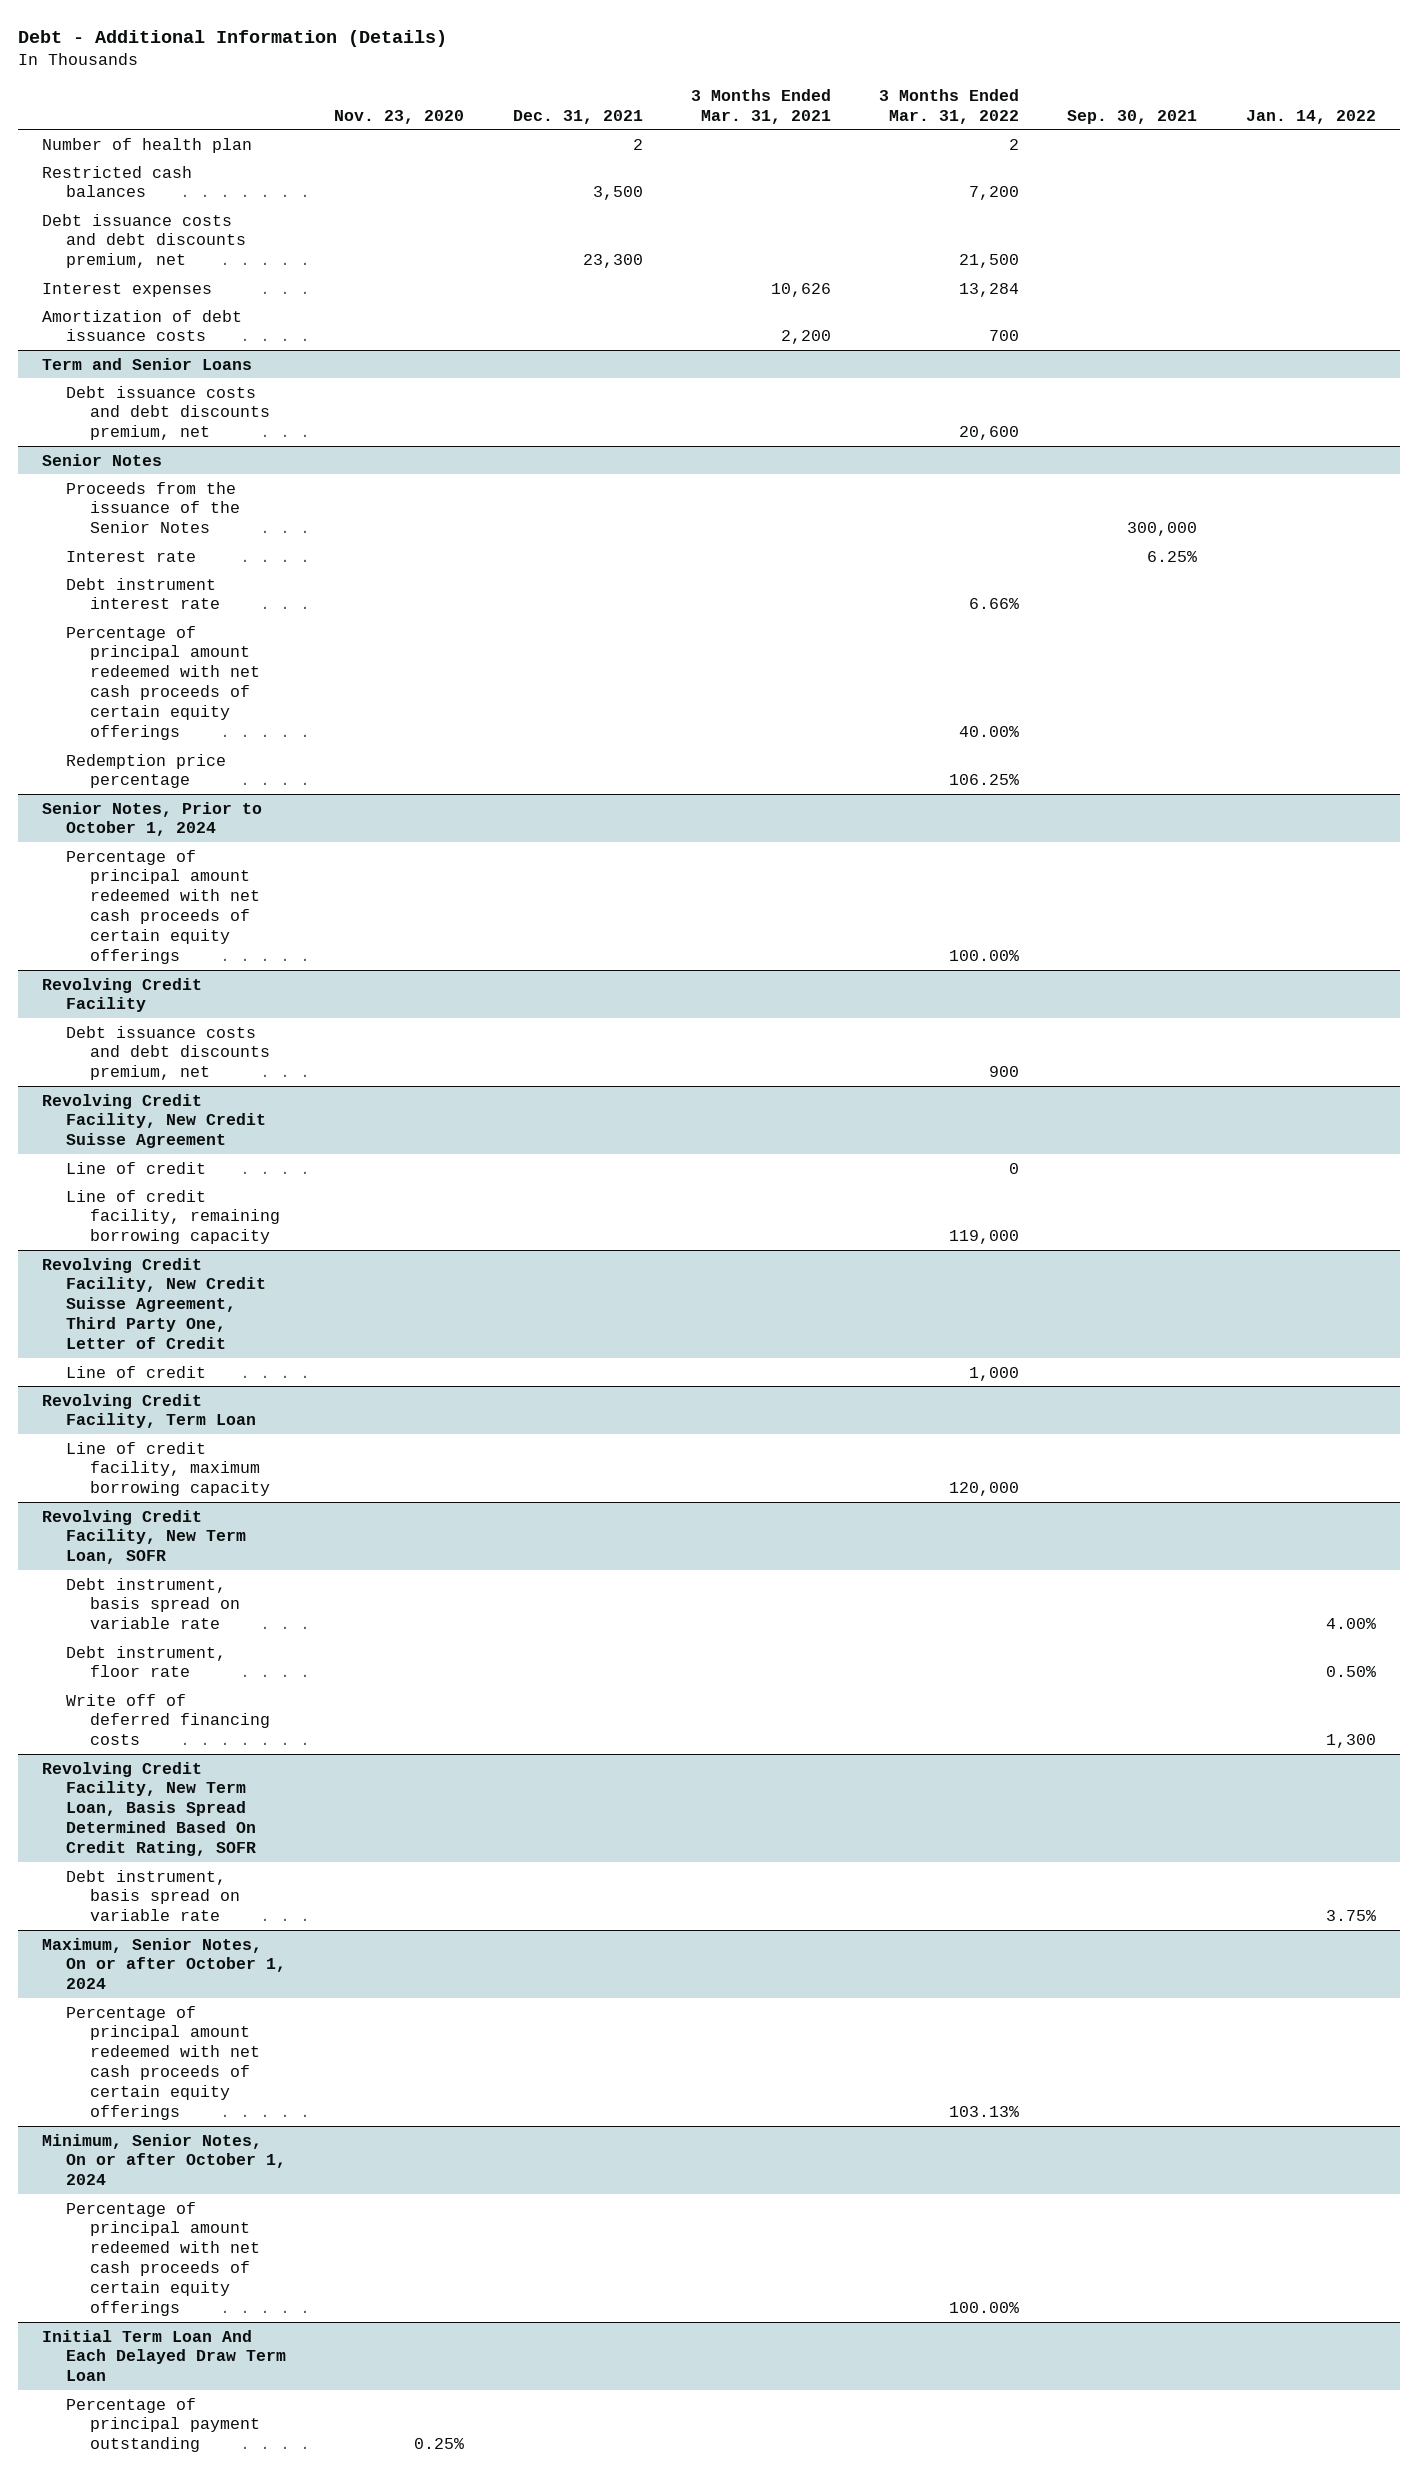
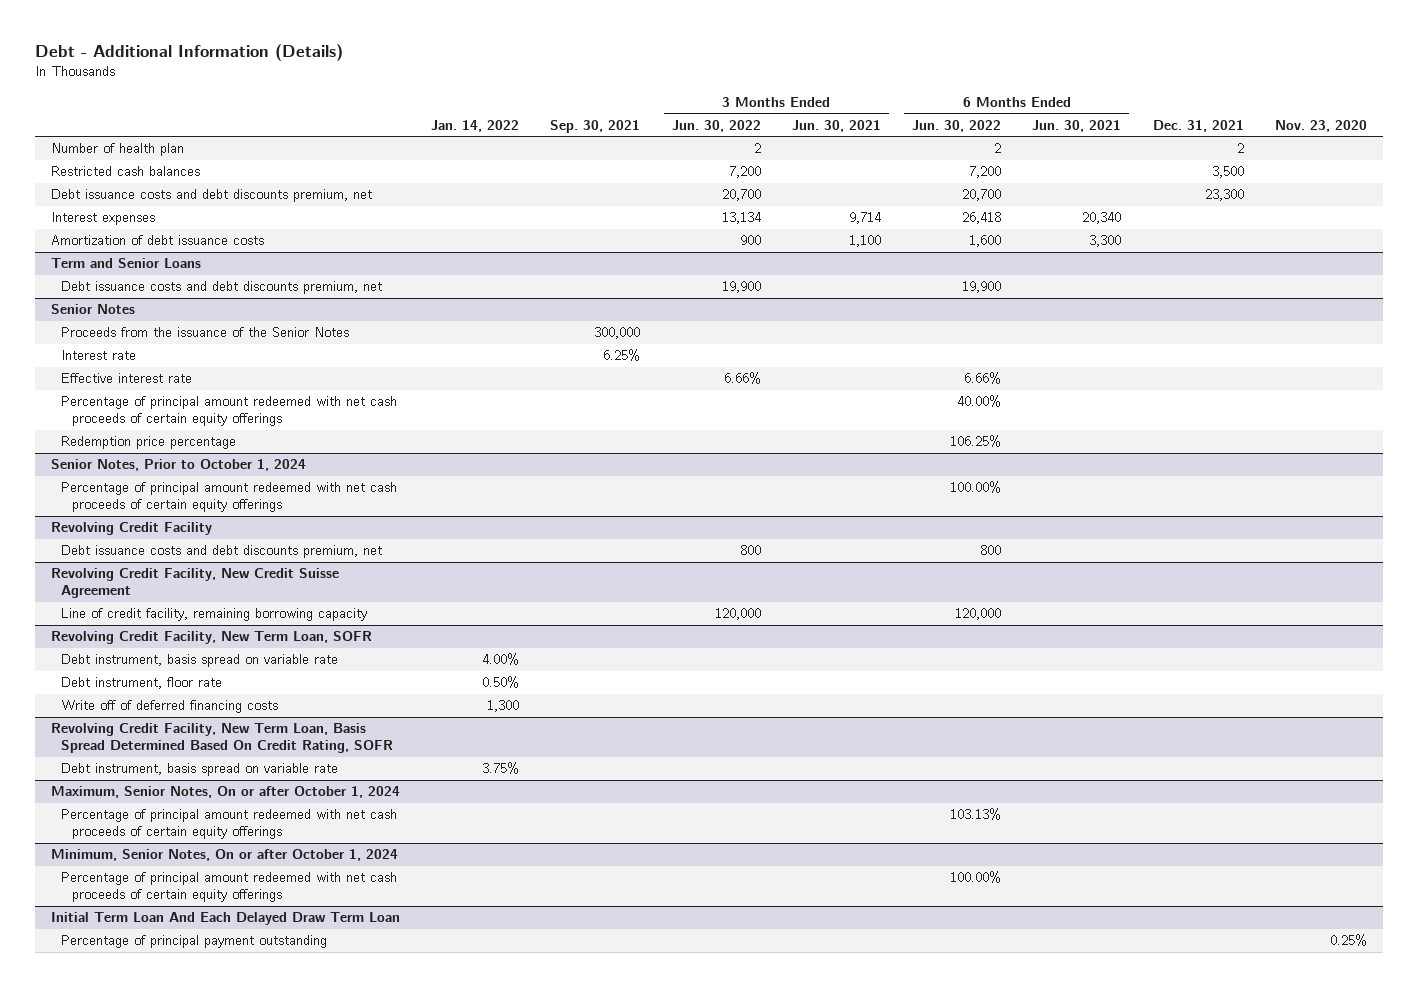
- | Nov. 23, 2020 | Dec. 31, 2021 | 3 Months Ended Mar. 31, 2021 | 3 Months Ended Mar. 31, 2022 | Sep. 30, 2021 | Jan. 14, 2022
+ | Jan. 14, 2022 | Sep. 30, 2021 | 3 Months Ended Jun. 30, 2022 | 3 Months Ended Jun. 30, 2021 | 6 Months Ended Jun. 30, 2022 | 6 Months Ended Jun. 30, 2021 | Dec. 31, 2021 | Nov. 23, 2020
@ Senior Notes
- Debt instrument interest rate | | | | 6.66% | |
+ Effective interest rate | | | 6.66% | | 6.66% | | |
@ Revolving Credit Facility, New Credit Suisse Agreement
- Line of credit | | | | 0 | |
- Revolving Credit Facility, New Credit Suisse Agreement, Third Party One, Letter of Credit
- Line of credit | | | | 1,000 | |
- Revolving Credit Facility, Term Loan
- Line of credit facility, maximum borrowing capacity | | | | 120,000 | |

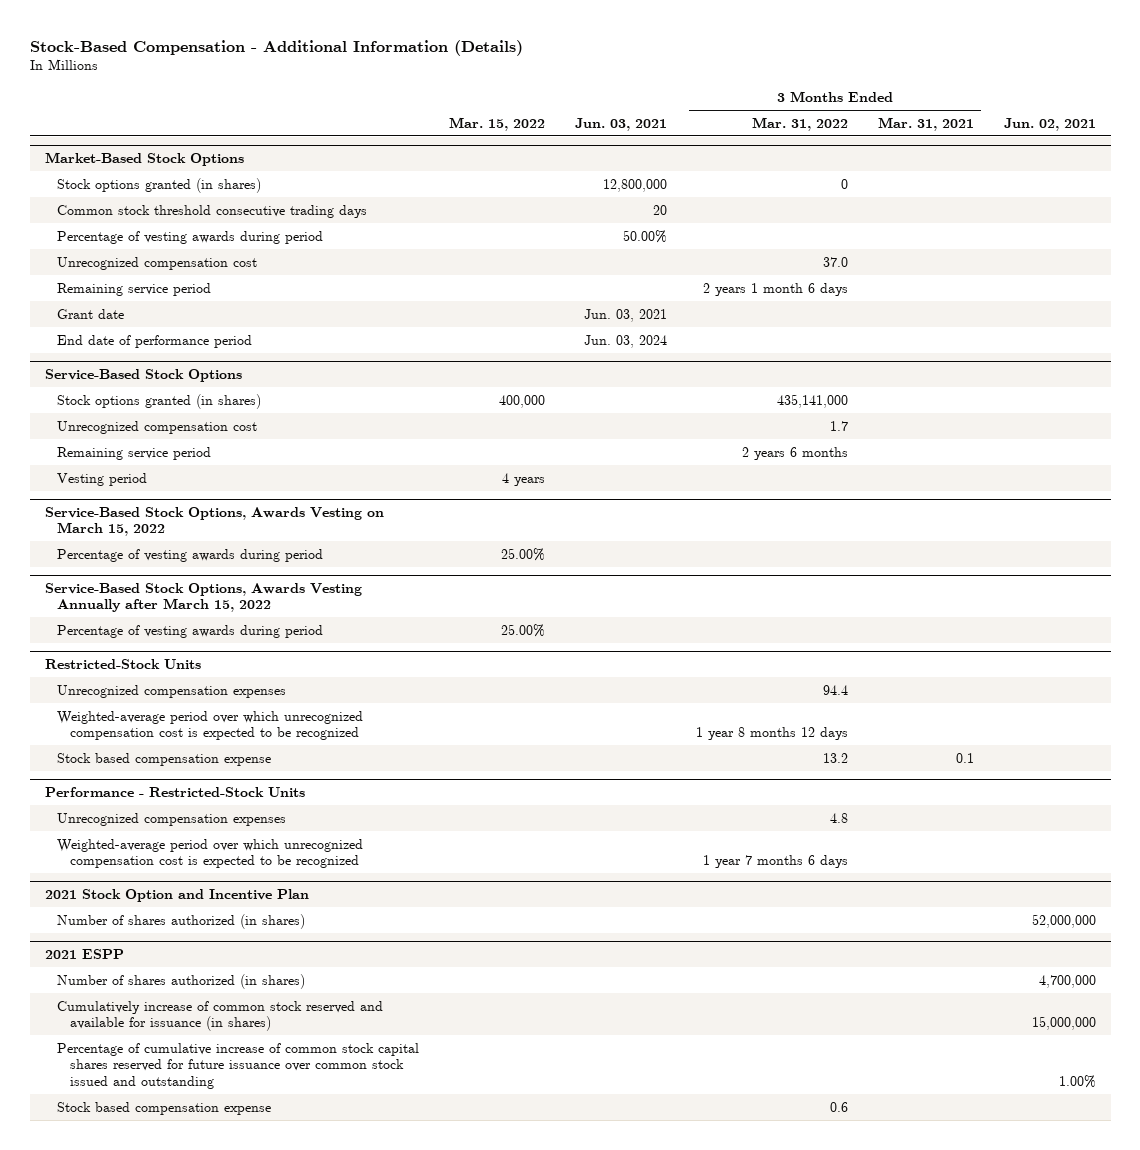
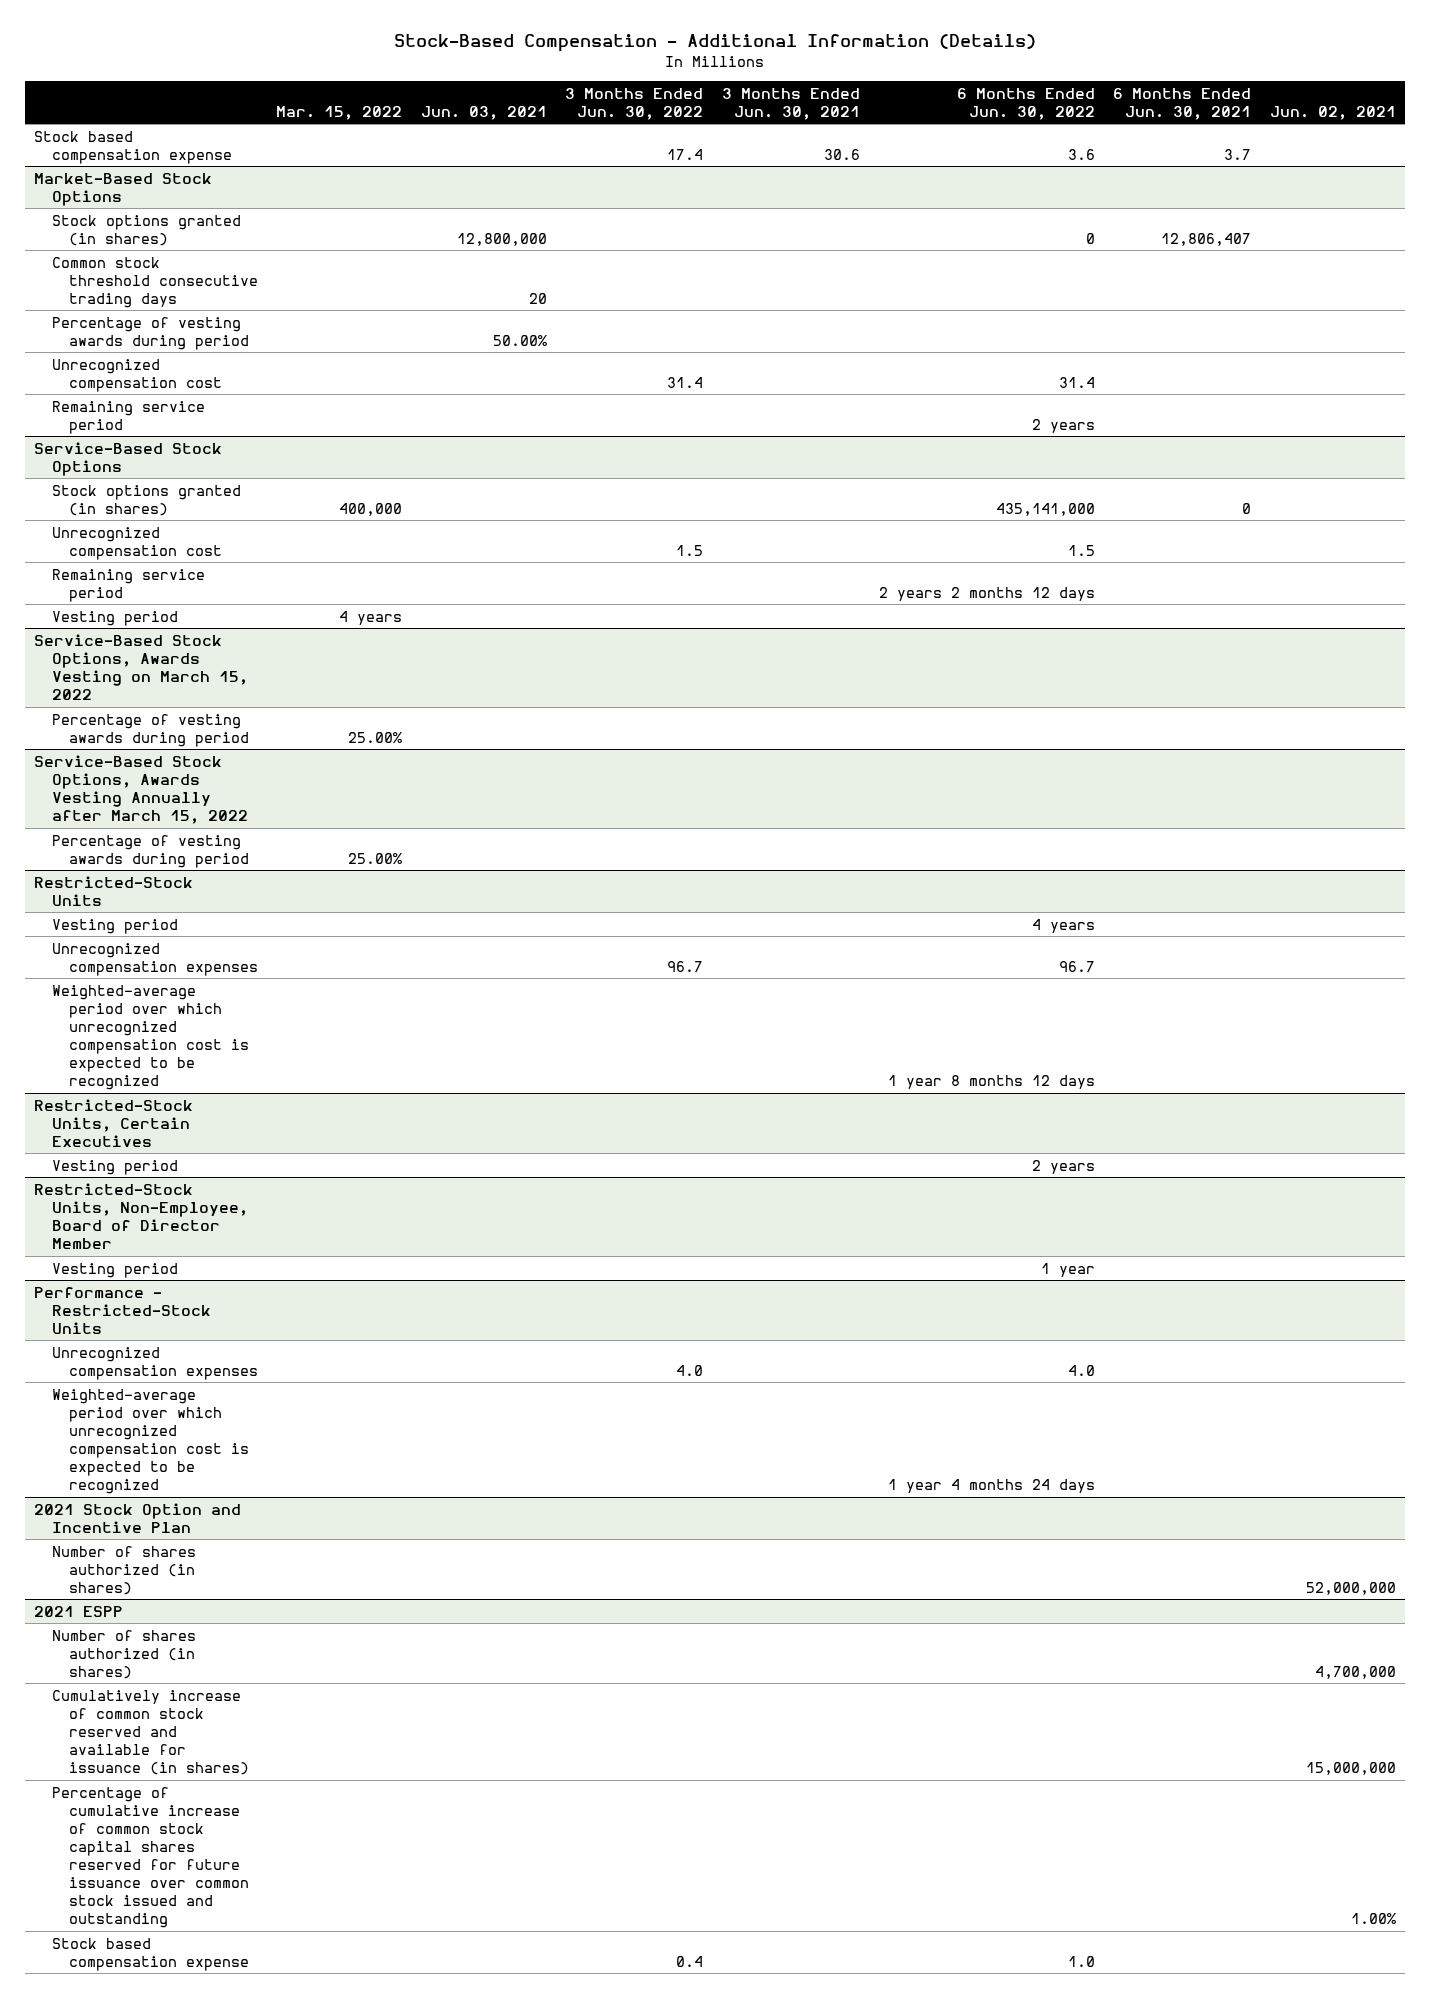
- | Mar. 15, 2022 | Jun. 03, 2021 | 3 Months Ended Mar. 31, 2022 | 3 Months Ended Mar. 31, 2021 | Jun. 02, 2021
+ | Mar. 15, 2022 | Jun. 03, 2021 | 3 Months Ended Jun. 30, 2022 | 3 Months Ended Jun. 30, 2021 | 6 Months Ended Jun. 30, 2022 | 6 Months Ended Jun. 30, 2021 | Jun. 02, 2021
+ Stock based compensation expense | | | 17.4 | 30.6 | 3.6 | 3.7 |
@ Market-Based Stock Options
- Grant date | | Jun. 03, 2021 | | |
- End date of performance period | | Jun. 03, 2024 | | |
@ Restricted-Stock Units
+ Vesting period | | | | | 4 years | |
- Stock based compensation expense | | | 13.2 | 0.1 |
+ Restricted-Stock Units, Certain Executives
+ Vesting period | | | | | 2 years | |
+ Restricted-Stock Units, Non-Employee, Board of Director Member
+ Vesting period | | | | | 1 year | |

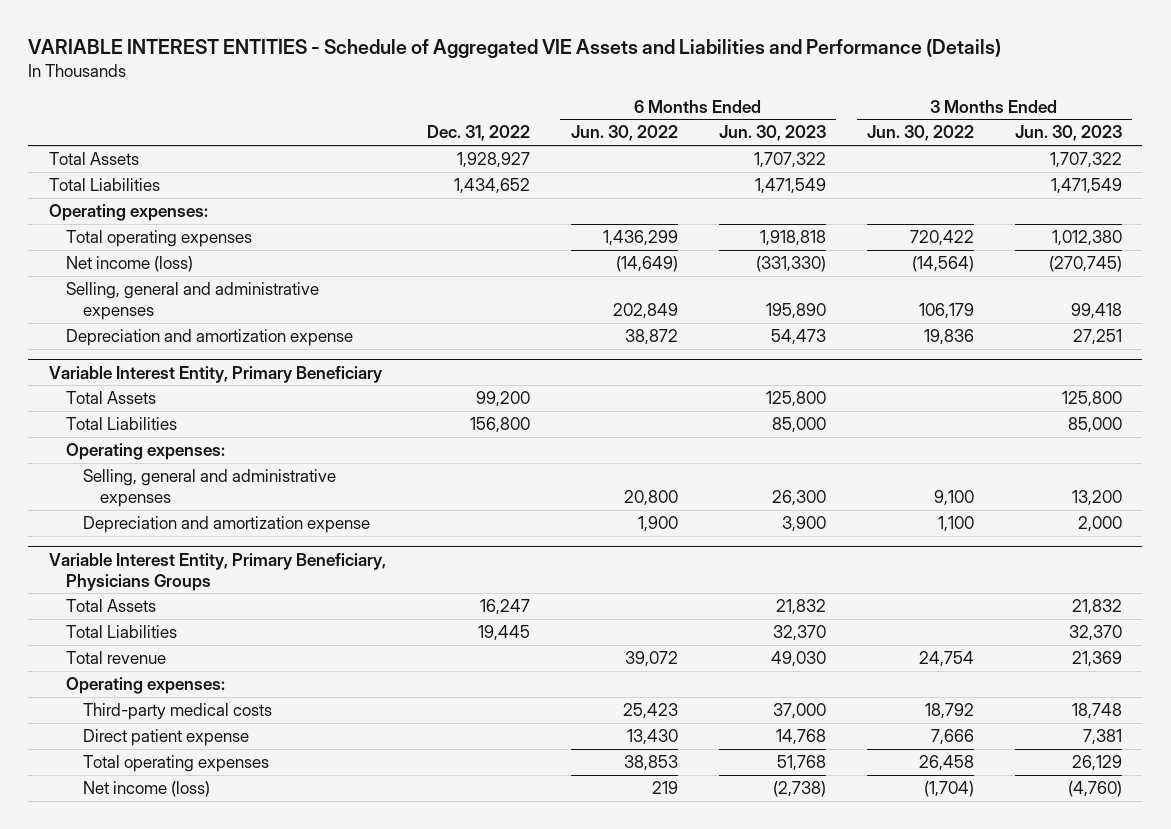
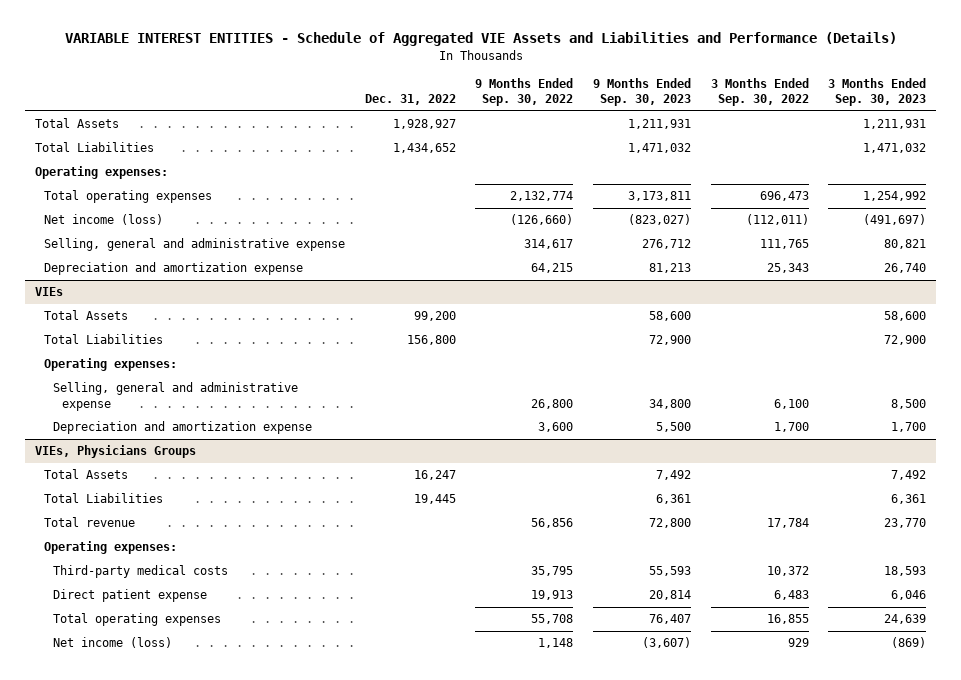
- | Dec. 31, 2022 | 6 Months Ended Jun. 30, 2022 | 6 Months Ended Jun. 30, 2023 | 3 Months Ended Jun. 30, 2022 | 3 Months Ended Jun. 30, 2023
+ | Dec. 31, 2022 | 9 Months Ended Sep. 30, 2022 | 9 Months Ended Sep. 30, 2023 | 3 Months Ended Sep. 30, 2022 | 3 Months Ended Sep. 30, 2023
- Selling, general and administrative expenses | | 202,849 | 195,890 | 106,179 | 99,418
+ Selling, general and administrative expense | | 314,617 | 276,712 | 111,765 | 80,821
- Variable Interest Entity, Primary Beneficiary
+ VIEs
- Selling, general and administrative expenses | | 20,800 | 26,300 | 9,100 | 13,200
+ Selling, general and administrative expense | | 26,800 | 34,800 | 6,100 | 8,500
- Variable Interest Entity, Primary Beneficiary, Physicians Groups
+ VIEs, Physicians Groups

